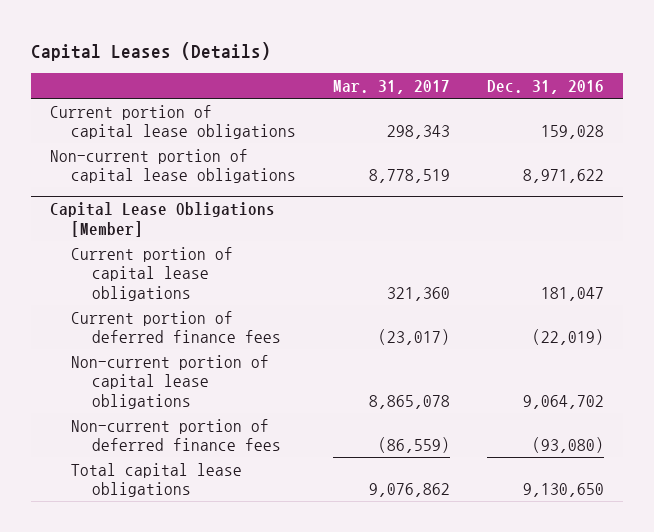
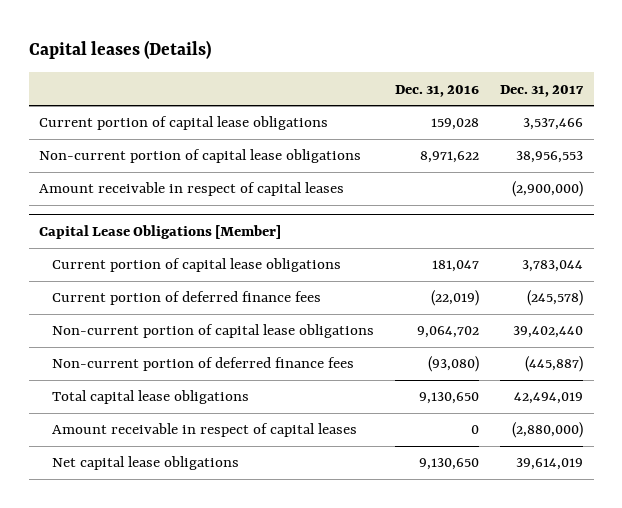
- Capital Leases (Details)
+ Capital leases (Details)
- | Mar. 31, 2017 | Dec. 31, 2016
+ | Dec. 31, 2016 | Dec. 31, 2017
+ Amount receivable in respect of capital leases | | (2,900,000)
@ Capital Lease Obligations [Member]
+ Amount receivable in respect of capital leases | 0 | (2,880,000)
+ Net capital lease obligations | 9,130,650 | 39,614,019

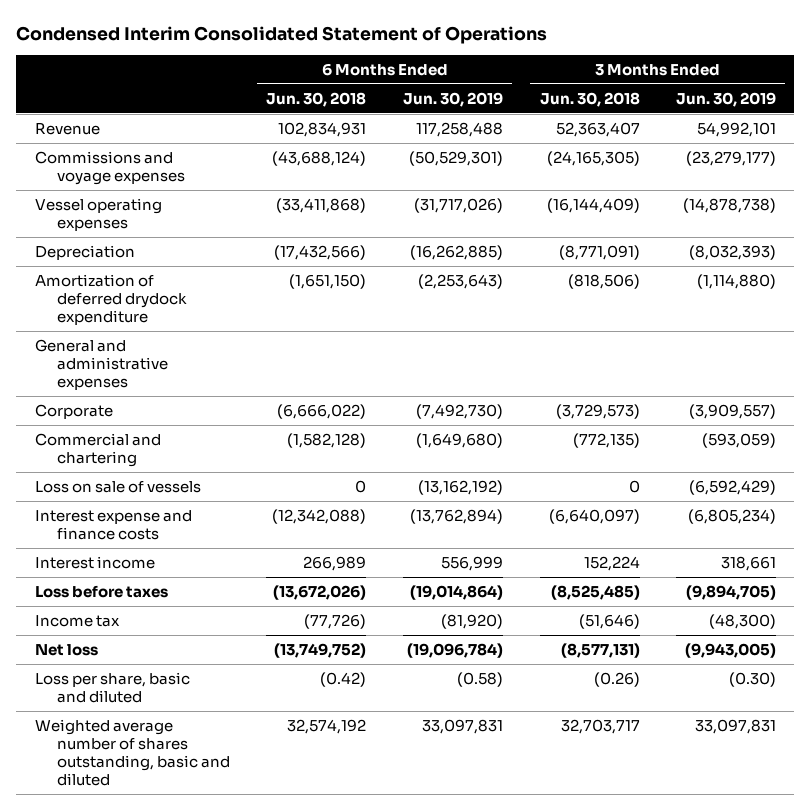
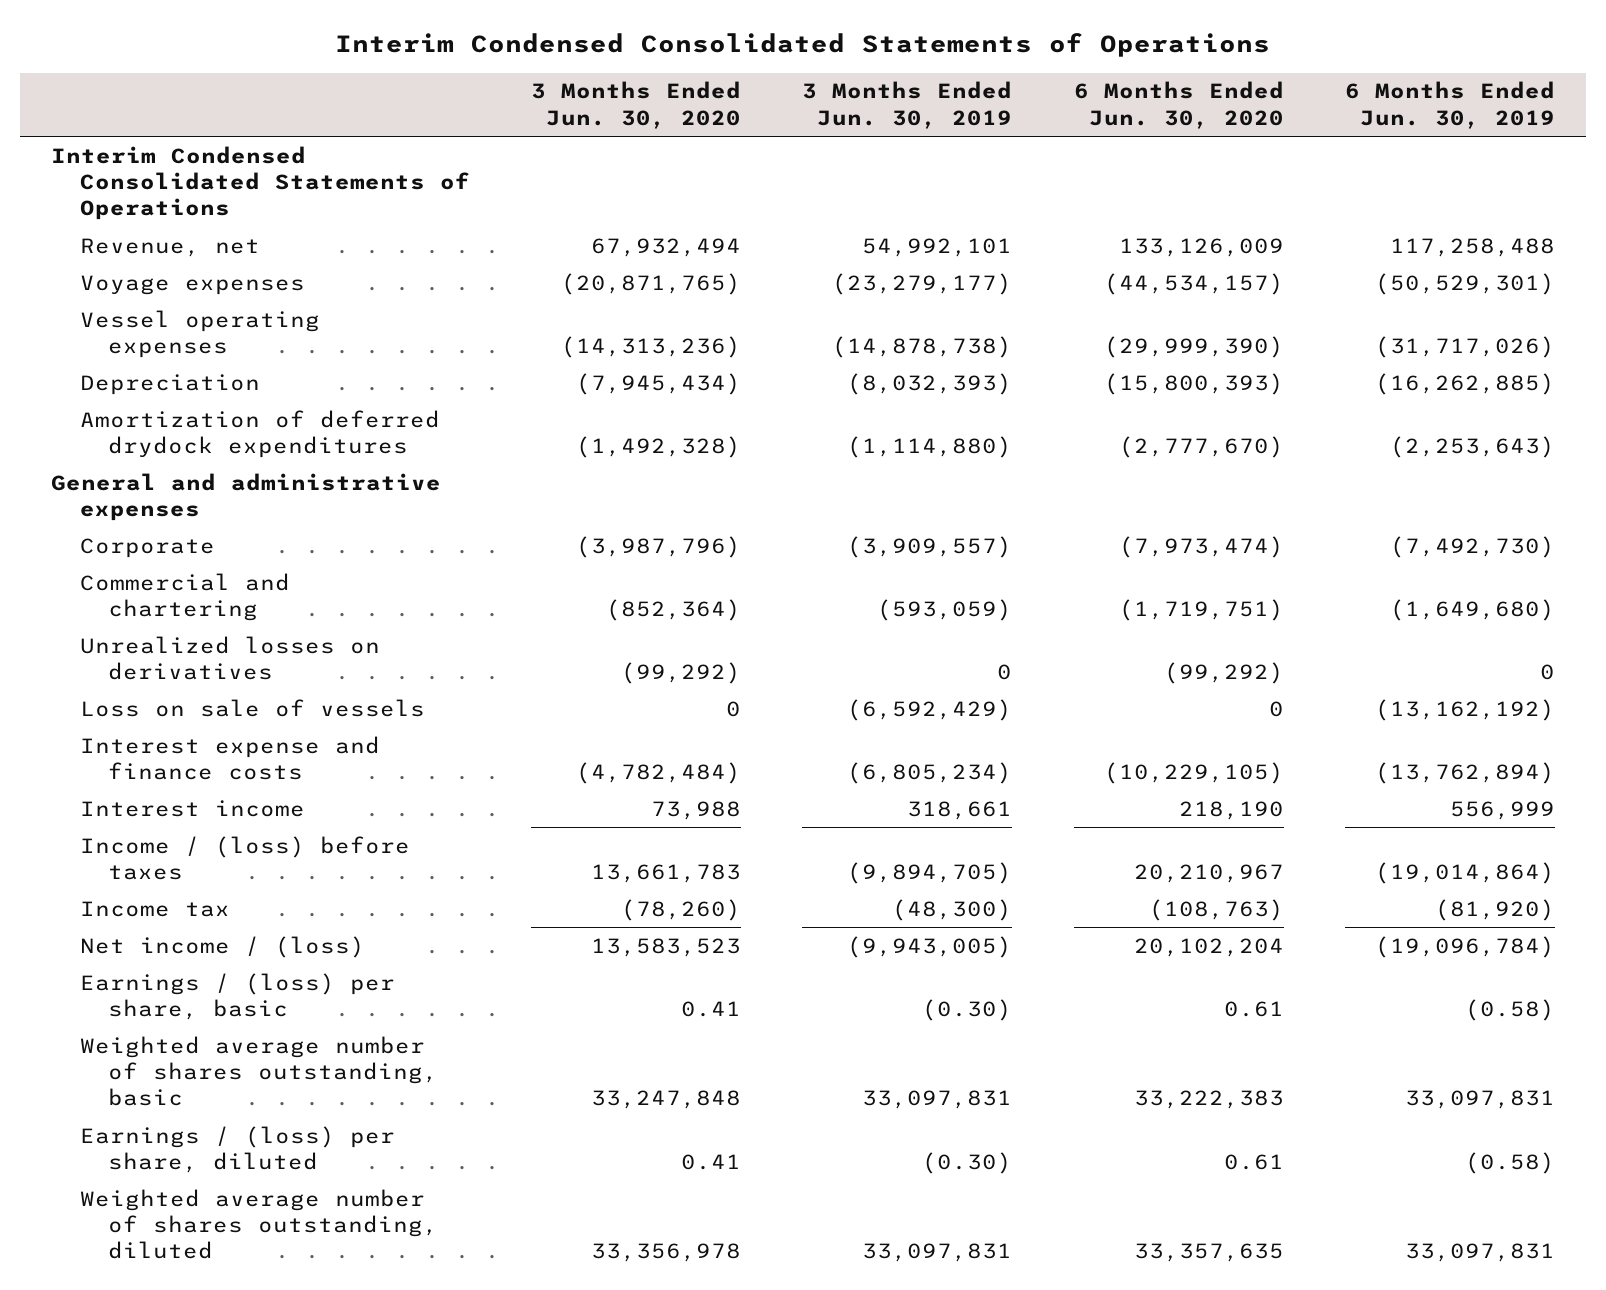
- Condensed Interim Consolidated Statement of Operations
+ Interim Condensed Consolidated Statements of Operations
- | 6 Months Ended Jun. 30, 2018 | 6 Months Ended Jun. 30, 2019 | 3 Months Ended Jun. 30, 2018 | 3 Months Ended Jun. 30, 2019
+ | 3 Months Ended Jun. 30, 2020 | 3 Months Ended Jun. 30, 2019 | 6 Months Ended Jun. 30, 2020 | 6 Months Ended Jun. 30, 2019
- Revenue | 102,834,931 | 117,258,488 | 52,363,407 | 54,992,101
- Commissions and voyage expenses | (43,688,124) | (50,529,301) | (24,165,305) | (23,279,177)
+ Interim Condensed Consolidated Statements of Operations
+ Revenue, net | 67,932,494 | 54,992,101 | 133,126,009 | 117,258,488
+ Voyage expenses | (20,871,765) | (23,279,177) | (44,534,157) | (50,529,301)
- Amortization of deferred drydock expenditure | (1,651,150) | (2,253,643) | (818,506) | (1,114,880)
+ Amortization of deferred drydock expenditures | (1,492,328) | (1,114,880) | (2,777,670) | (2,253,643)
+ Unrealized losses on derivatives | (99,292) | 0 | (99,292) | 0
- Loss before taxes | (13,672,026) | (19,014,864) | (8,525,485) | (9,894,705)
+ Income / (loss) before taxes | 13,661,783 | (9,894,705) | 20,210,967 | (19,014,864)
- Net loss | (13,749,752) | (19,096,784) | (8,577,131) | (9,943,005)
- Loss per share, basic and diluted | (0.42) | (0.58) | (0.26) | (0.30)
- Weighted average number of shares outstanding, basic and diluted | 32,574,192 | 33,097,831 | 32,703,717 | 33,097,831
+ Net income / (loss) | 13,583,523 | (9,943,005) | 20,102,204 | (19,096,784)
+ Earnings / (loss) per share, basic | 0.41 | (0.30) | 0.61 | (0.58)
+ Weighted average number of shares outstanding, basic | 33,247,848 | 33,097,831 | 33,222,383 | 33,097,831
+ Earnings / (loss) per share, diluted | 0.41 | (0.30) | 0.61 | (0.58)
+ Weighted average number of shares outstanding, diluted | 33,356,978 | 33,097,831 | 33,357,635 | 33,097,831

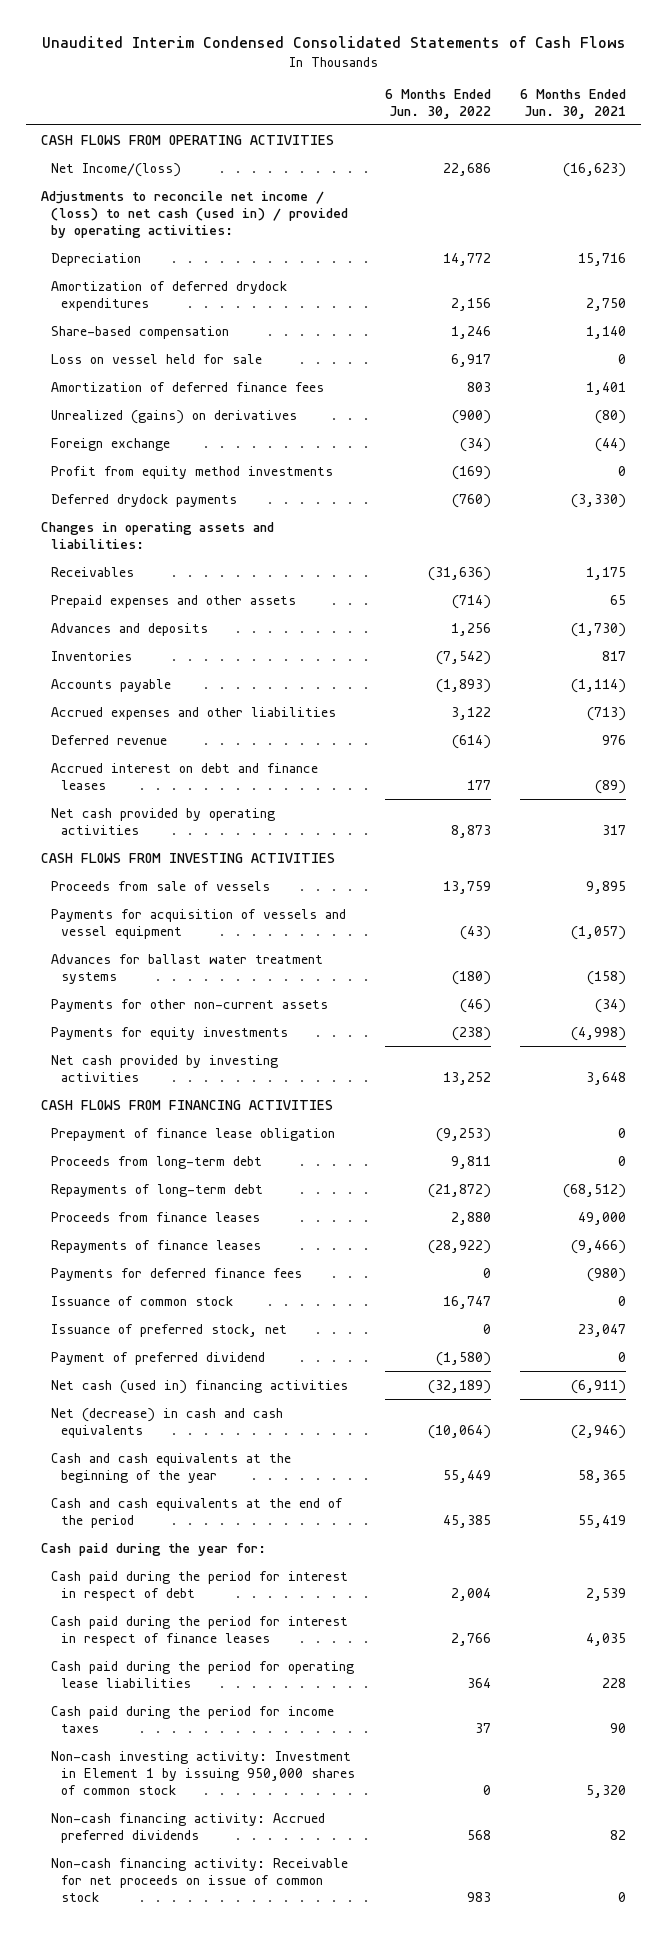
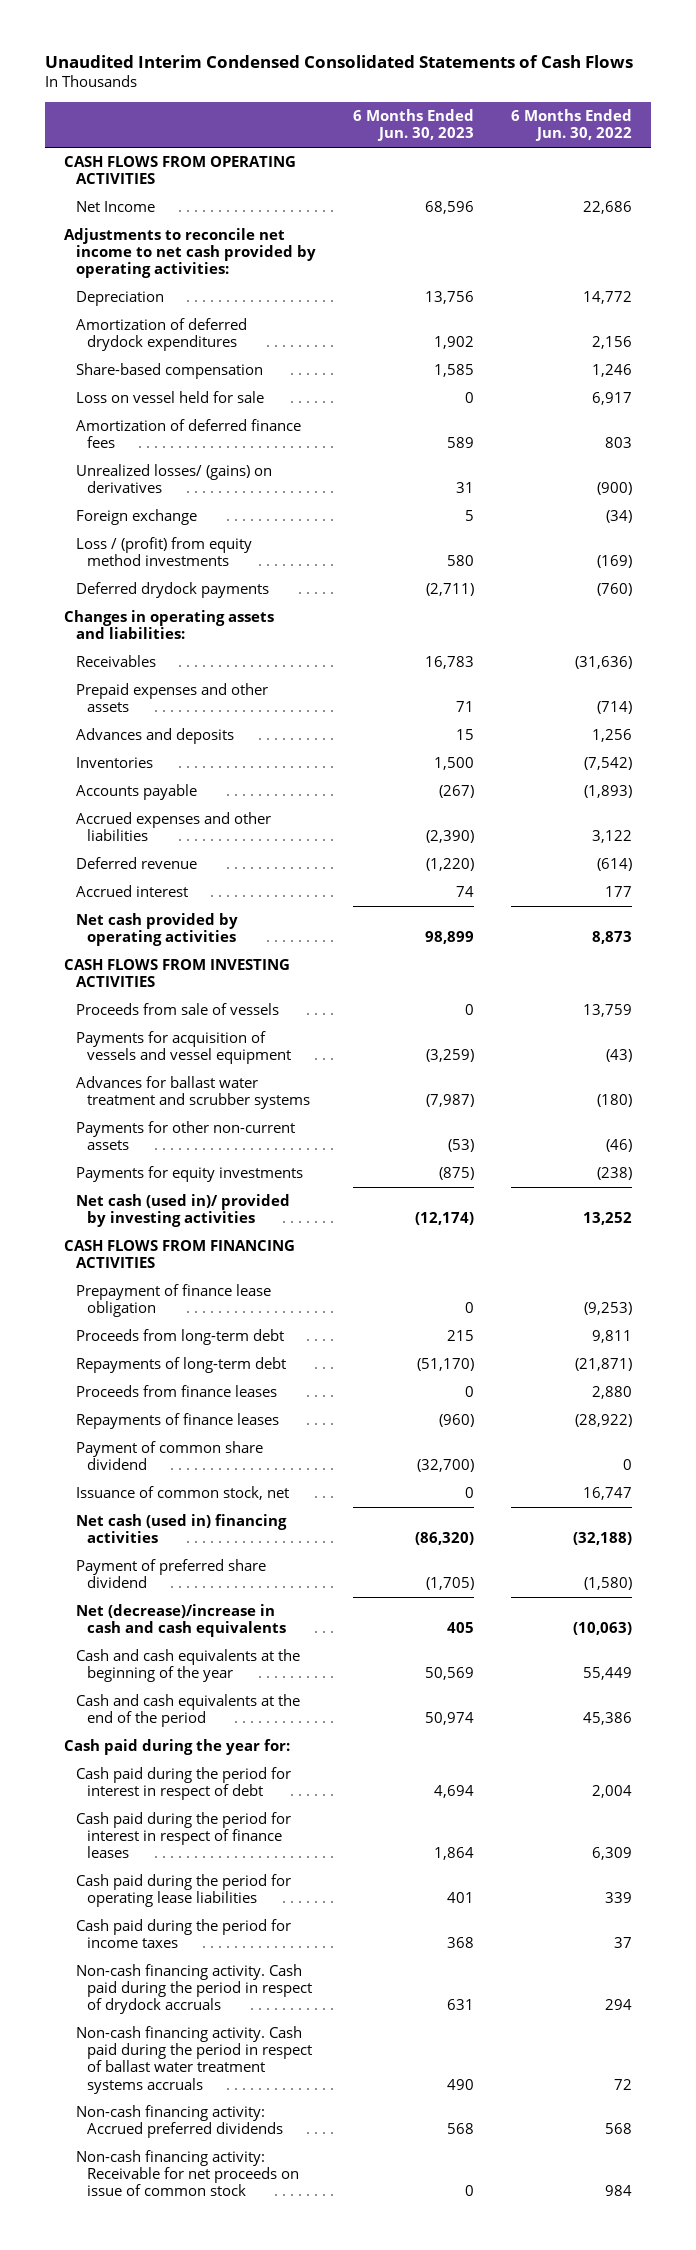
- | 6 Months Ended Jun. 30, 2022 | 6 Months Ended Jun. 30, 2021
+ | 6 Months Ended Jun. 30, 2023 | 6 Months Ended Jun. 30, 2022
- Net Income/(loss) | 22,686 | (16,623)
- Adjustments to reconcile net income / (loss) to net cash (used in) / provided by operating activities:
+ Net Income | 68,596 | 22,686
+ Adjustments to reconcile net income to net cash provided by operating activities:
- Unrealized (gains) on derivatives | (900) | (80)
+ Unrealized losses/ (gains) on derivatives | 31 | (900)
- Profit from equity method investments | (169) | 0
+ Loss / (profit) from equity method investments | 580 | (169)
- Accrued interest on debt and finance leases | 177 | (89)
+ Accrued interest | 74 | 177
- Advances for ballast water treatment systems | (180) | (158)
+ Advances for ballast water treatment and scrubber systems | (7,987) | (180)
- Net cash provided by investing activities | 13,252 | 3,648
+ Net cash (used in)/ provided by investing activities | (12,174) | 13,252
- Repayments of long-term debt | (21,872) | (68,512)
+ Repayments of long-term debt | (51,170) | (21,871)
- Payments for deferred finance fees | 0 | (980)
- Issuance of common stock | 16,747 | 0
- Issuance of preferred stock, net | 0 | 23,047
- Payment of preferred dividend | (1,580) | 0
- Net cash (used in) financing activities | (32,189) | (6,911)
- Net (decrease) in cash and cash equivalents | (10,064) | (2,946)
+ Payment of common share dividend | (32,700) | 0
+ Issuance of common stock, net | 0 | 16,747
+ Net cash (used in) financing activities | (86,320) | (32,188)
+ Payment of preferred share dividend | (1,705) | (1,580)
+ Net (decrease)/increase in cash and cash equivalents | 405 | (10,063)
- Cash and cash equivalents at the end of the period | 45,385 | 55,419
+ Cash and cash equivalents at the end of the period | 50,974 | 45,386
- Cash paid during the period for interest in respect of finance leases | 2,766 | 4,035
- Cash paid during the period for operating lease liabilities | 364 | 228
+ Cash paid during the period for interest in respect of finance leases | 1,864 | 6,309
+ Cash paid during the period for operating lease liabilities | 401 | 339
- Non-cash investing activity: Investment in Element 1 by issuing 950,000 shares of common stock | 0 | 5,320
+ Non-cash financing activity. Cash paid during the period in respect of drydock accruals | 631 | 294
+ Non-cash financing activity. Cash paid during the period in respect of ballast water treatment systems accruals | 490 | 72
- Non-cash financing activity: Receivable for net proceeds on issue of common stock | 983 | 0
+ Non-cash financing activity: Receivable for net proceeds on issue of common stock | 0 | 984

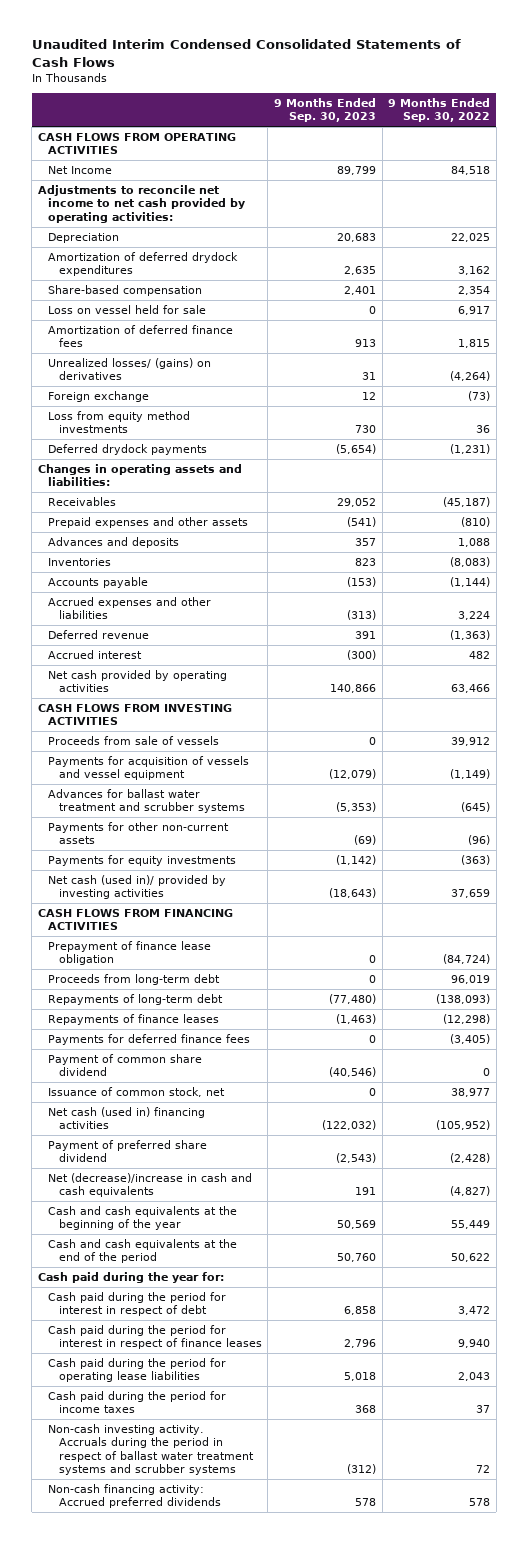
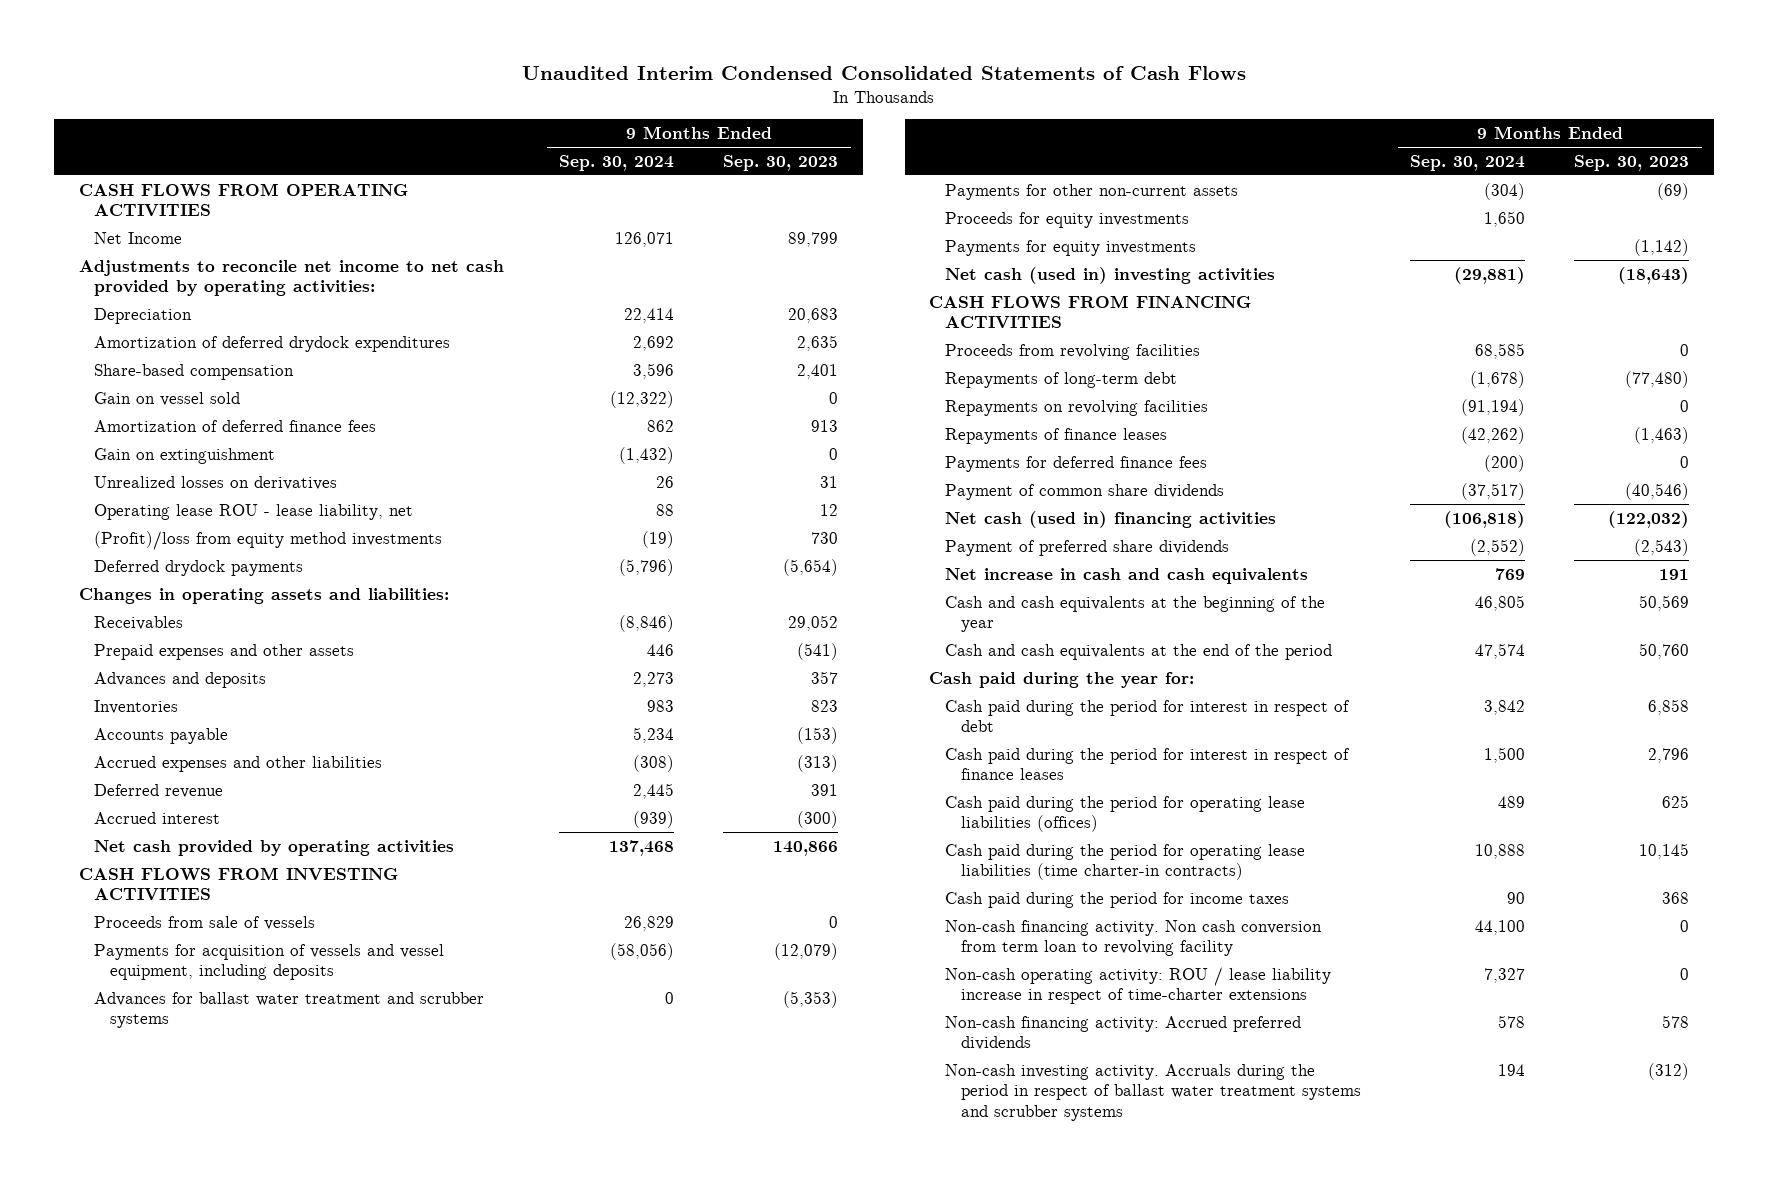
- | 9 Months Ended Sep. 30, 2023 | 9 Months Ended Sep. 30, 2022
+ | 9 Months Ended Sep. 30, 2024 | 9 Months Ended Sep. 30, 2023
- Loss on vessel held for sale | 0 | 6,917
+ Gain on vessel sold | (12,322) | 0
- Unrealized losses/ (gains) on derivatives | 31 | (4,264)
- Foreign exchange | 12 | (73)
- Loss from equity method investments | 730 | 36
+ Gain on extinguishment | (1,432) | 0
+ Unrealized losses on derivatives | 26 | 31
+ Operating lease ROU - lease liability, net | 88 | 12
+ (Profit)/loss from equity method investments | (19) | 730
- Payments for acquisition of vessels and vessel equipment | (12,079) | (1,149)
+ Payments for acquisition of vessels and vessel equipment, including deposits | (58,056) | (12,079)
+ Proceeds for equity investments | 1,650 |
- Net cash (used in)/ provided by investing activities | (18,643) | 37,659
+ Net cash (used in) investing activities | (29,881) | (18,643)
- Prepayment of finance lease obligation | 0 | (84,724)
- Proceeds from long-term debt | 0 | 96,019
+ Proceeds from revolving facilities | 68,585 | 0
+ Repayments on revolving facilities | (91,194) | 0
- Payment of common share dividend | (40,546) | 0
- Issuance of common stock, net | 0 | 38,977
+ Payment of common share dividends | (37,517) | (40,546)
- Payment of preferred share dividend | (2,543) | (2,428)
- Net (decrease)/increase in cash and cash equivalents | 191 | (4,827)
+ Payment of preferred share dividends | (2,552) | (2,543)
+ Net increase in cash and cash equivalents | 769 | 191
- Cash paid during the period for operating lease liabilities | 5,018 | 2,043
+ Cash paid during the period for operating lease liabilities (offices) | 489 | 625
+ Cash paid during the period for operating lease liabilities (time charter-in contracts) | 10,888 | 10,145
+ Non-cash financing activity. Non cash conversion from term loan to revolving facility | 44,100 | 0
+ Non-cash operating activity: ROU / lease liability increase in respect of time-charter extensions | 7,327 | 0
moved down: Non-cash investing activity. Accruals during the period in respect of ballast water treatment systems and scrubber systems | 194 | (312)

